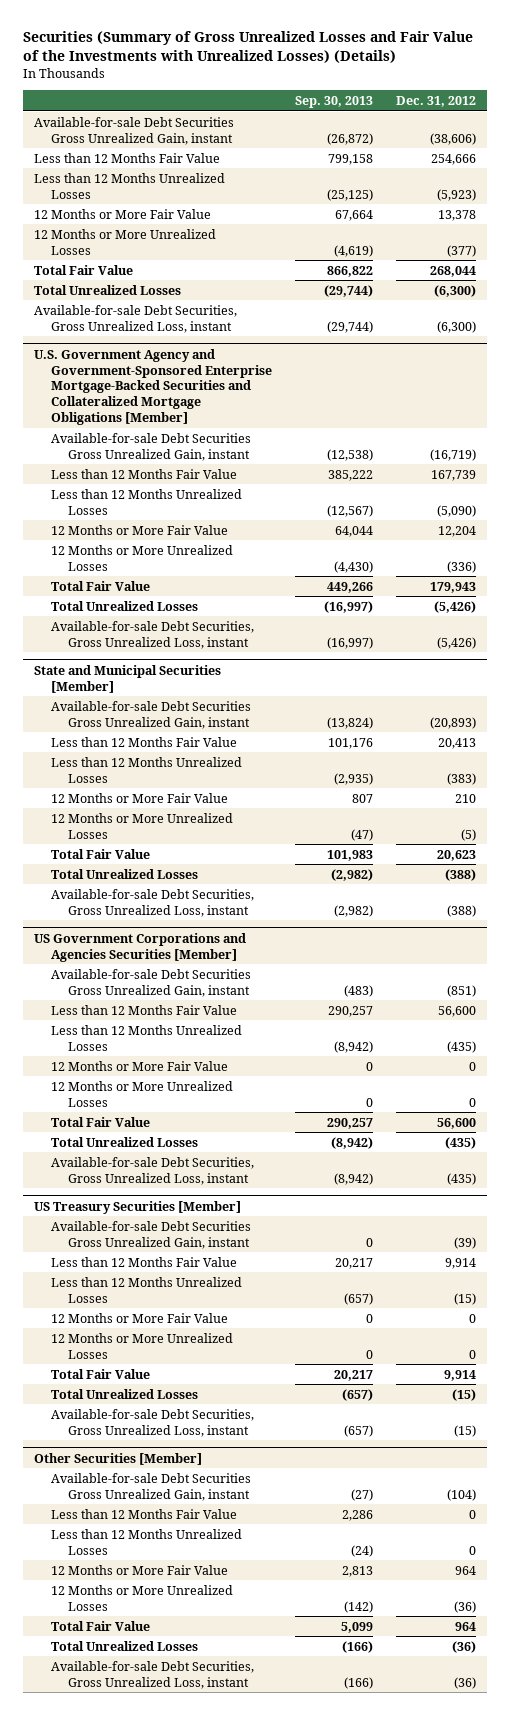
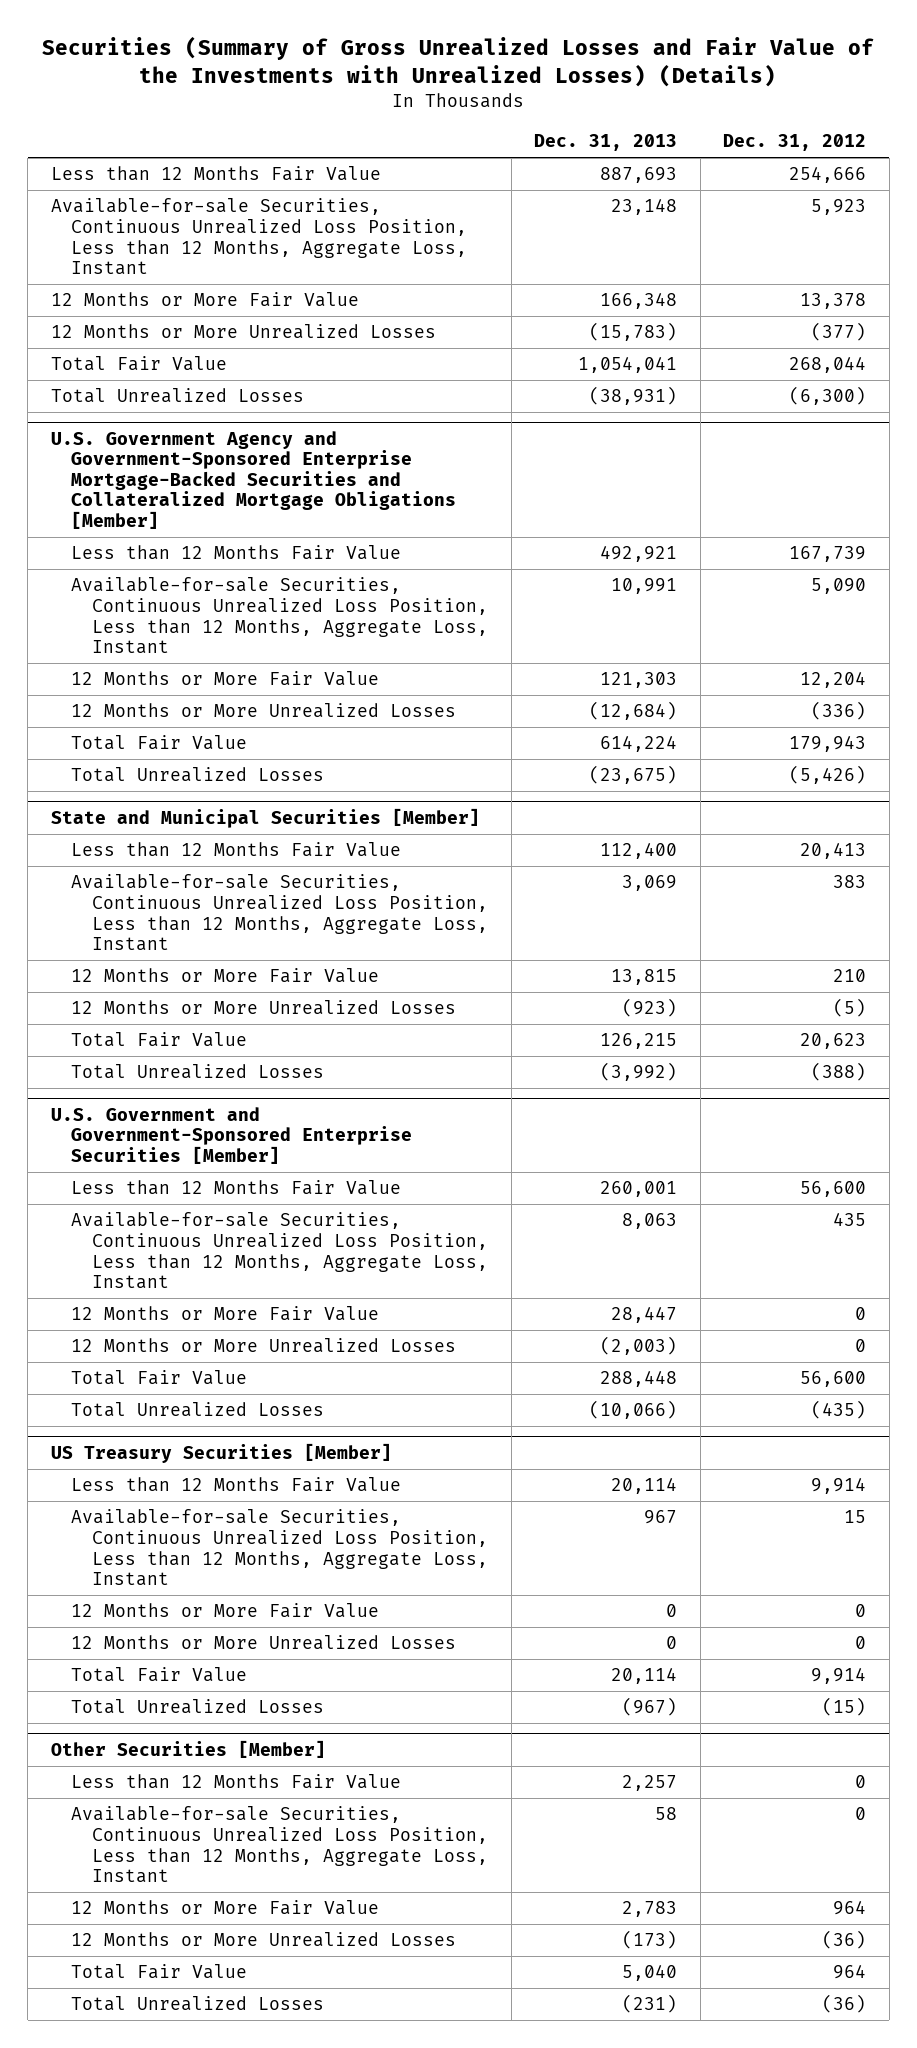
- | Sep. 30, 2013 | Dec. 31, 2012
+ | Dec. 31, 2013 | Dec. 31, 2012
- Available-for-sale Debt Securities Gross Unrealized Gain, instant | (26,872) | (38,606)
- Less than 12 Months Unrealized Losses | (25,125) | (5,923)
+ Available-for-sale Securities, Continuous Unrealized Loss Position, Less than 12 Months, Aggregate Loss, Instant | 23,148 | 5,923
- Available-for-sale Debt Securities, Gross Unrealized Loss, instant | (29,744) | (6,300)
@ U.S. Government Agency and Government-Sponsored Enterprise Mortgage-Backed Securities and Collateralized Mortgage Obligations [Member]
- Available-for-sale Debt Securities Gross Unrealized Gain, instant | (12,538) | (16,719)
- Less than 12 Months Unrealized Losses | (12,567) | (5,090)
+ Available-for-sale Securities, Continuous Unrealized Loss Position, Less than 12 Months, Aggregate Loss, Instant | 10,991 | 5,090
- Available-for-sale Debt Securities, Gross Unrealized Loss, instant | (16,997) | (5,426)
@ State and Municipal Securities [Member]
- Available-for-sale Debt Securities Gross Unrealized Gain, instant | (13,824) | (20,893)
- Less than 12 Months Unrealized Losses | (2,935) | (383)
+ Available-for-sale Securities, Continuous Unrealized Loss Position, Less than 12 Months, Aggregate Loss, Instant | 3,069 | 383
- Available-for-sale Debt Securities, Gross Unrealized Loss, instant | (2,982) | (388)
- US Government Corporations and Agencies Securities [Member]
- Available-for-sale Debt Securities Gross Unrealized Gain, instant | (483) | (851)
+ U.S. Government and Government-Sponsored Enterprise Securities [Member]
- Less than 12 Months Unrealized Losses | (8,942) | (435)
+ Available-for-sale Securities, Continuous Unrealized Loss Position, Less than 12 Months, Aggregate Loss, Instant | 8,063 | 435
- Available-for-sale Debt Securities, Gross Unrealized Loss, instant | (8,942) | (435)
@ US Treasury Securities [Member]
- Available-for-sale Debt Securities Gross Unrealized Gain, instant | 0 | (39)
- Less than 12 Months Unrealized Losses | (657) | (15)
+ Available-for-sale Securities, Continuous Unrealized Loss Position, Less than 12 Months, Aggregate Loss, Instant | 967 | 15
- Available-for-sale Debt Securities, Gross Unrealized Loss, instant | (657) | (15)
@ Other Securities [Member]
- Available-for-sale Debt Securities Gross Unrealized Gain, instant | (27) | (104)
- Less than 12 Months Unrealized Losses | (24) | 0
+ Available-for-sale Securities, Continuous Unrealized Loss Position, Less than 12 Months, Aggregate Loss, Instant | 58 | 0
- Available-for-sale Debt Securities, Gross Unrealized Loss, instant | (166) | (36)

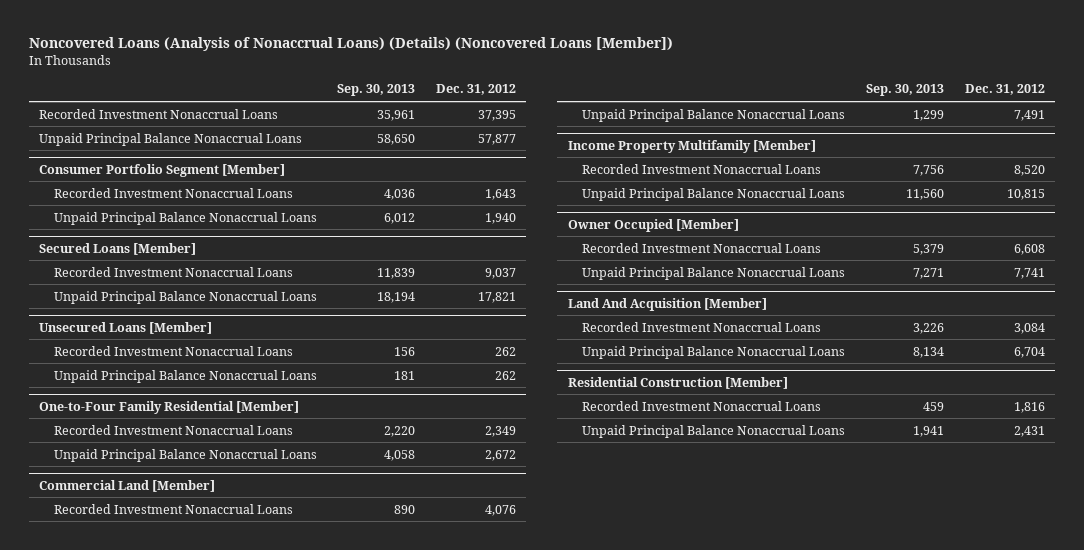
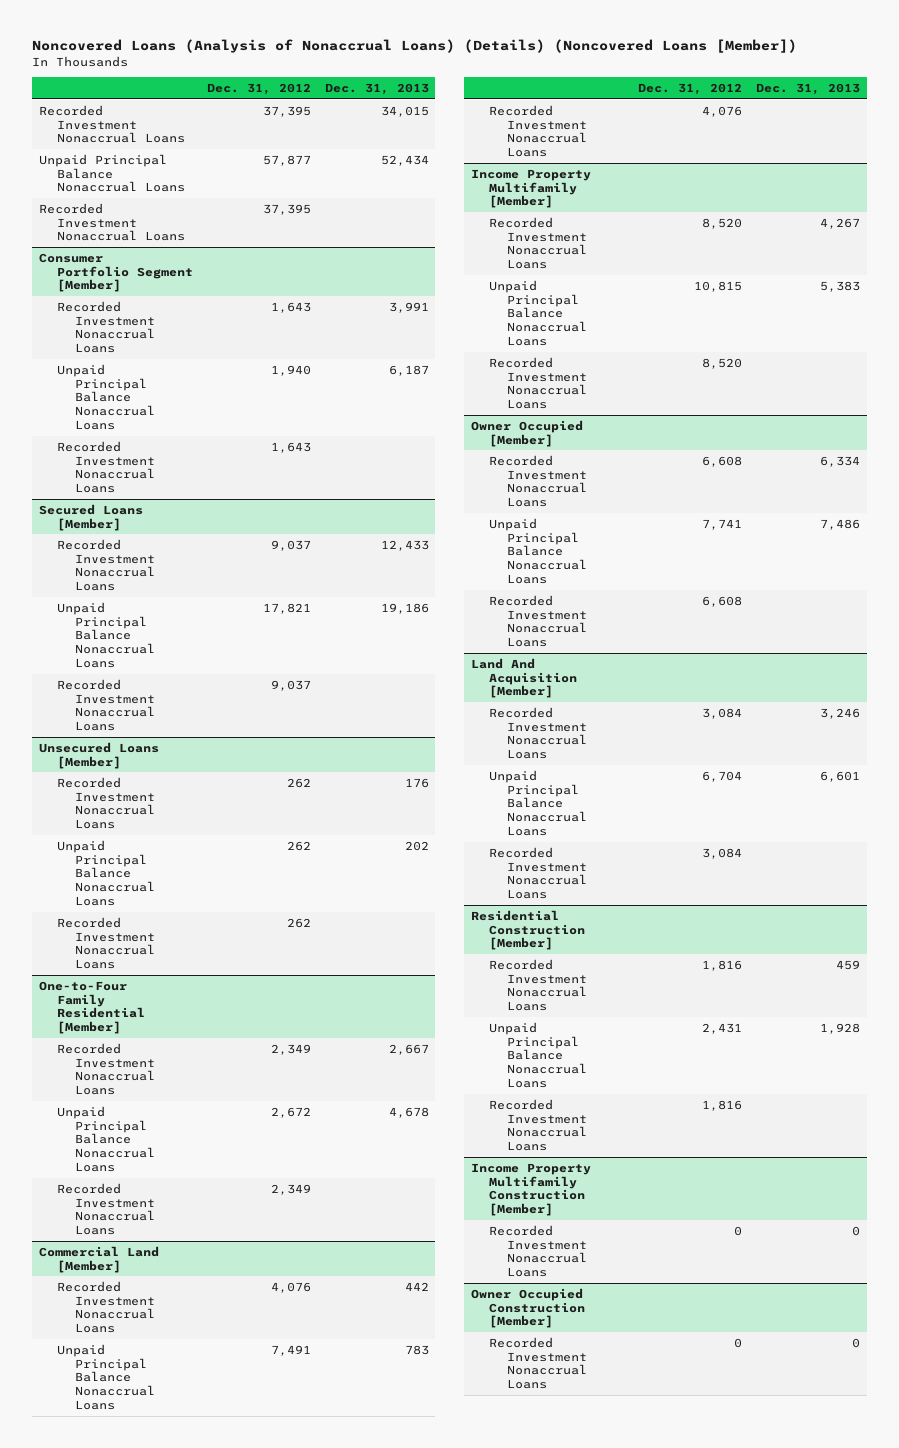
- | Sep. 30, 2013 | Dec. 31, 2012
+ | Dec. 31, 2012 | Dec. 31, 2013
+ Recorded Investment Nonaccrual Loans | 37,395 |
@ Consumer Portfolio Segment [Member]
+ Recorded Investment Nonaccrual Loans | 1,643 |
@ Secured Loans [Member]
+ Recorded Investment Nonaccrual Loans | 9,037 |
@ Unsecured Loans [Member]
+ Recorded Investment Nonaccrual Loans | 262 |
@ One-to-Four Family Residential [Member]
+ Recorded Investment Nonaccrual Loans | 2,349 |
@ Commercial Land [Member]
+ Recorded Investment Nonaccrual Loans | 4,076 |
@ Income Property Multifamily [Member]
+ Recorded Investment Nonaccrual Loans | 8,520 |
@ Owner Occupied [Member]
+ Recorded Investment Nonaccrual Loans | 6,608 |
@ Land And Acquisition [Member]
+ Recorded Investment Nonaccrual Loans | 3,084 |
@ Residential Construction [Member]
+ Recorded Investment Nonaccrual Loans | 1,816 |
+ Income Property Multifamily Construction [Member]
+ Recorded Investment Nonaccrual Loans | 0 | 0
+ Owner Occupied Construction [Member]
+ Recorded Investment Nonaccrual Loans | 0 | 0

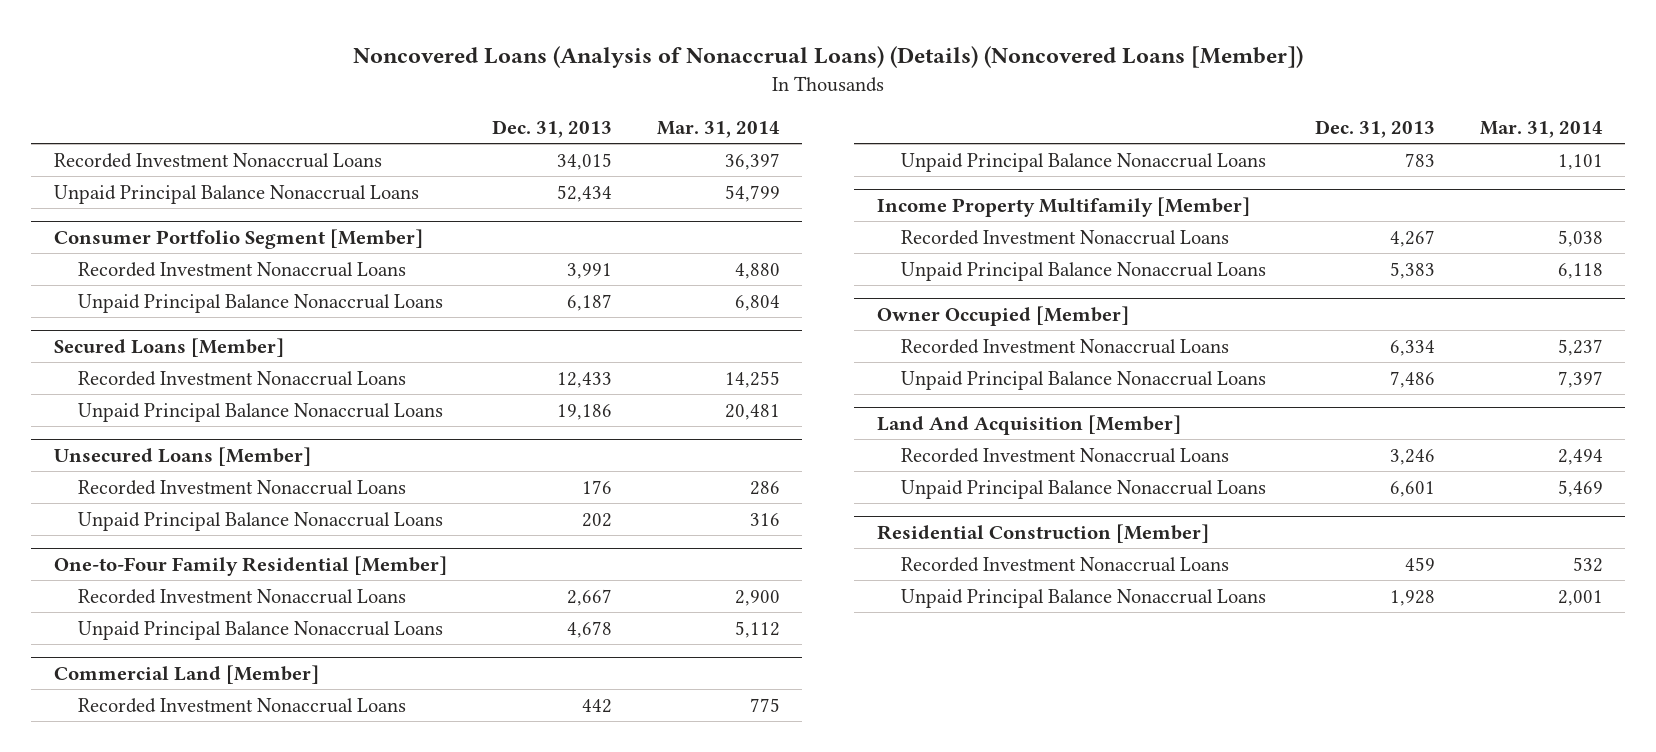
- | Dec. 31, 2012 | Dec. 31, 2013
+ | Dec. 31, 2013 | Mar. 31, 2014
- Recorded Investment Nonaccrual Loans | 37,395 |
@ Consumer Portfolio Segment [Member]
- Recorded Investment Nonaccrual Loans | 1,643 |
@ Secured Loans [Member]
- Recorded Investment Nonaccrual Loans | 9,037 |
@ Unsecured Loans [Member]
- Recorded Investment Nonaccrual Loans | 262 |
@ One-to-Four Family Residential [Member]
- Recorded Investment Nonaccrual Loans | 2,349 |
@ Commercial Land [Member]
- Recorded Investment Nonaccrual Loans | 4,076 |
@ Income Property Multifamily [Member]
- Recorded Investment Nonaccrual Loans | 8,520 |
@ Owner Occupied [Member]
- Recorded Investment Nonaccrual Loans | 6,608 |
@ Land And Acquisition [Member]
- Recorded Investment Nonaccrual Loans | 3,084 |
@ Residential Construction [Member]
- Recorded Investment Nonaccrual Loans | 1,816 |
- Income Property Multifamily Construction [Member]
- Recorded Investment Nonaccrual Loans | 0 | 0
- Owner Occupied Construction [Member]
- Recorded Investment Nonaccrual Loans | 0 | 0

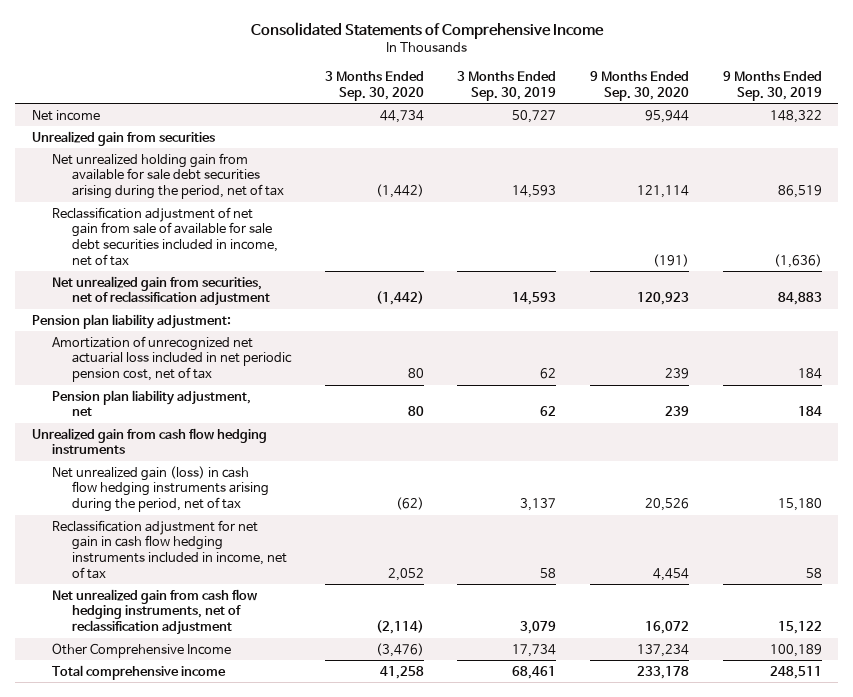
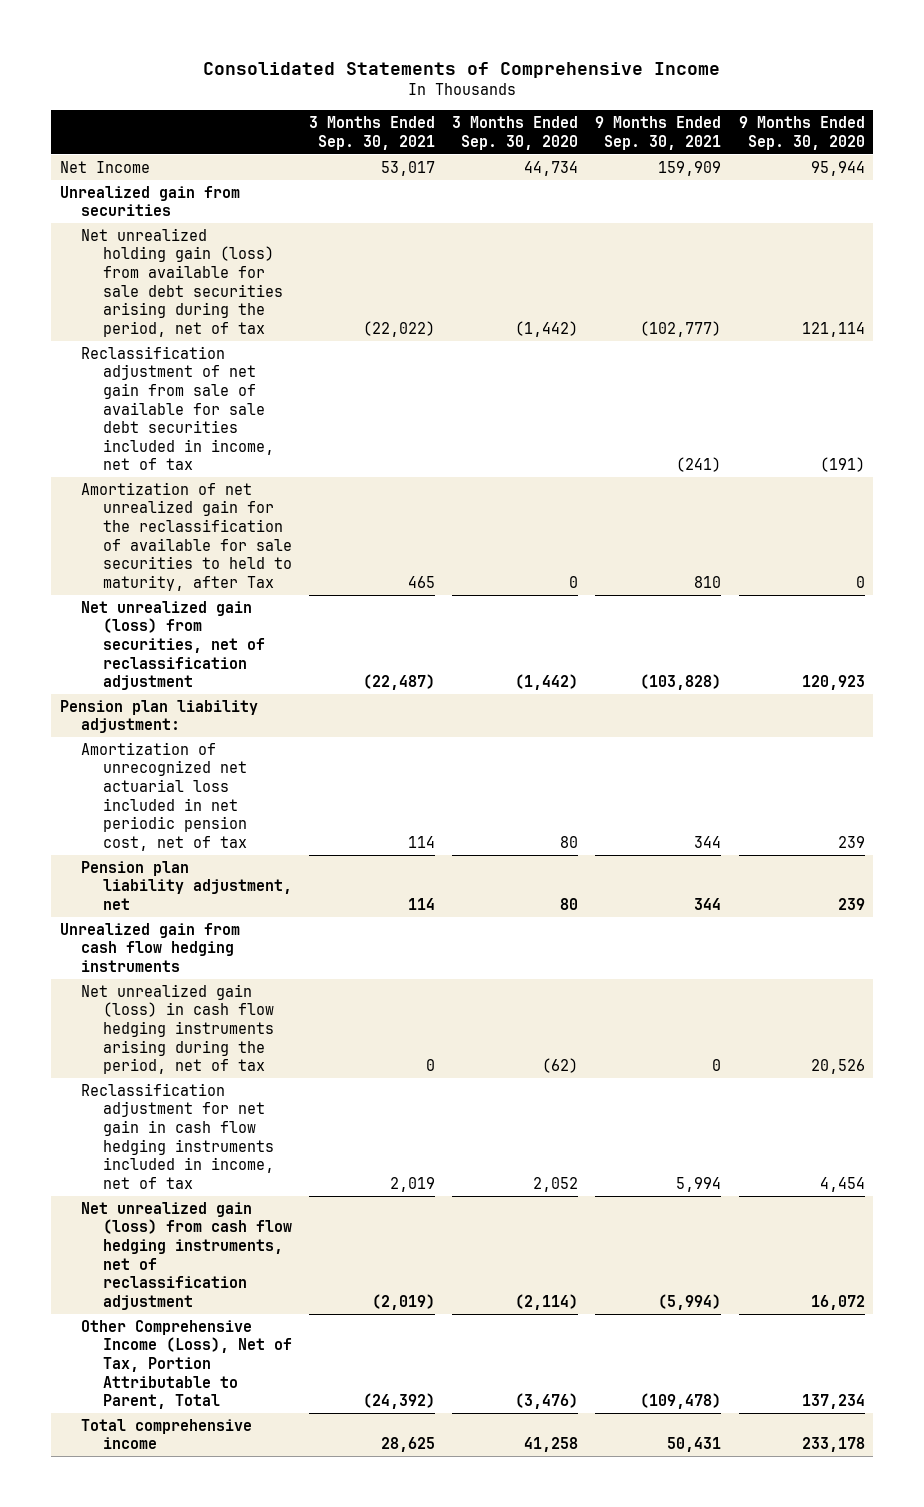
- | 3 Months Ended Sep. 30, 2020 | 3 Months Ended Sep. 30, 2019 | 9 Months Ended Sep. 30, 2020 | 9 Months Ended Sep. 30, 2019
+ | 3 Months Ended Sep. 30, 2021 | 3 Months Ended Sep. 30, 2020 | 9 Months Ended Sep. 30, 2021 | 9 Months Ended Sep. 30, 2020
- Net income | 44,734 | 50,727 | 95,944 | 148,322
+ Net Income | 53,017 | 44,734 | 159,909 | 95,944
- Net unrealized holding gain from available for sale debt securities arising during the period, net of tax | (1,442) | 14,593 | 121,114 | 86,519
+ Net unrealized holding gain (loss) from available for sale debt securities arising during the period, net of tax | (22,022) | (1,442) | (102,777) | 121,114
- Net unrealized gain from securities, net of reclassification adjustment | (1,442) | 14,593 | 120,923 | 84,883
+ Amortization of net unrealized gain for the reclassification of available for sale securities to held to maturity, after Tax | 465 | 0 | 810 | 0
+ Net unrealized gain (loss) from securities, net of reclassification adjustment | (22,487) | (1,442) | (103,828) | 120,923
- Net unrealized gain from cash flow hedging instruments, net of reclassification adjustment | (2,114) | 3,079 | 16,072 | 15,122
- Other Comprehensive Income | (3,476) | 17,734 | 137,234 | 100,189
+ Net unrealized gain (loss) from cash flow hedging instruments, net of reclassification adjustment | (2,019) | (2,114) | (5,994) | 16,072
+ Other Comprehensive Income (Loss), Net of Tax, Portion Attributable to Parent, Total | (24,392) | (3,476) | (109,478) | 137,234

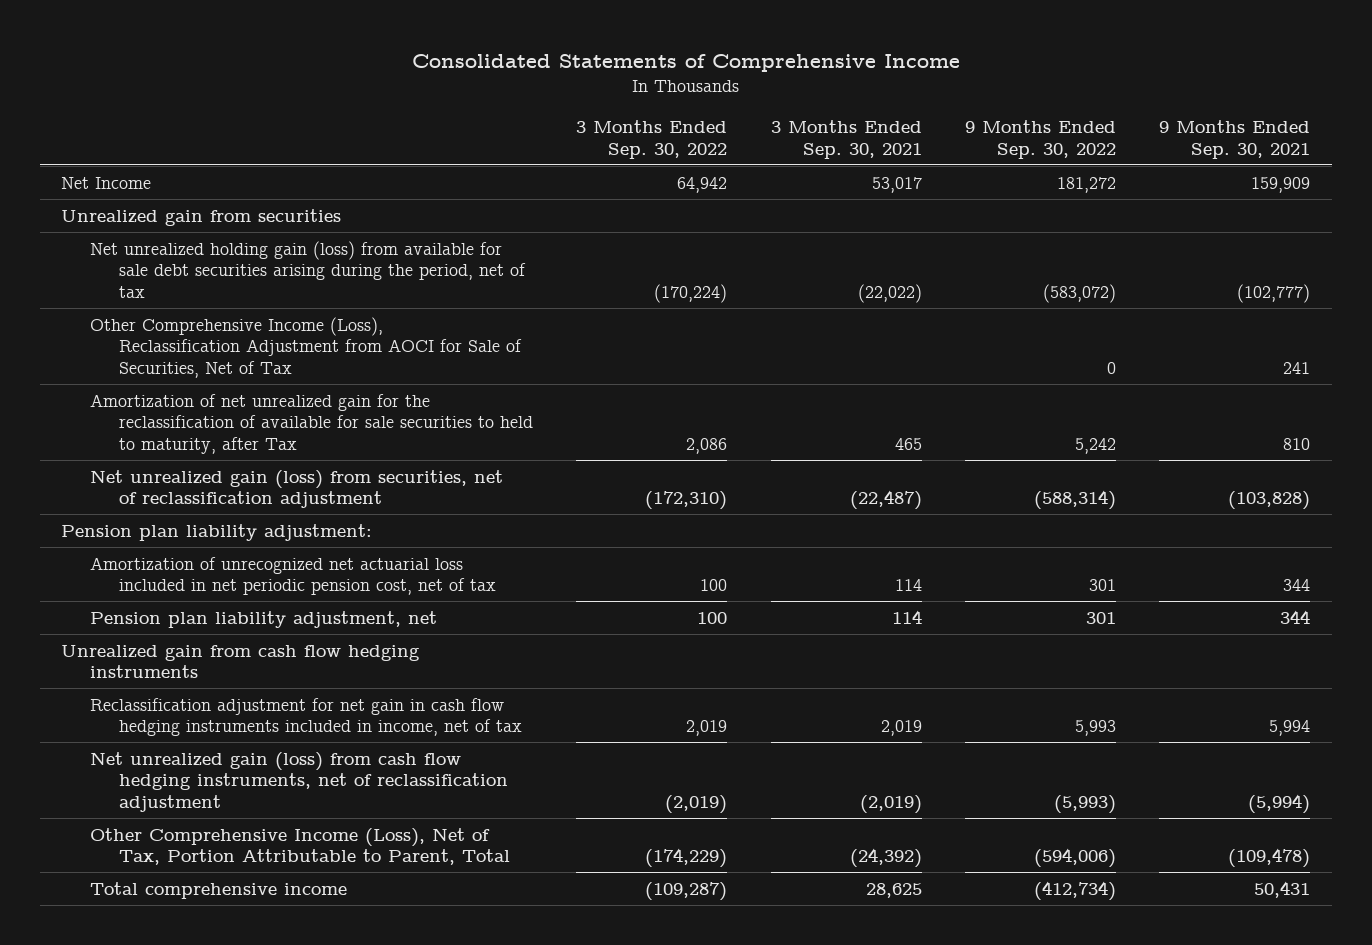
- | 3 Months Ended Sep. 30, 2021 | 3 Months Ended Sep. 30, 2020 | 9 Months Ended Sep. 30, 2021 | 9 Months Ended Sep. 30, 2020
+ | 3 Months Ended Sep. 30, 2022 | 3 Months Ended Sep. 30, 2021 | 9 Months Ended Sep. 30, 2022 | 9 Months Ended Sep. 30, 2021
- Reclassification adjustment of net gain from sale of available for sale debt securities included in income, net of tax | | | (241) | (191)
+ Other Comprehensive Income (Loss), Reclassification Adjustment from AOCI for Sale of Securities, Net of Tax | | | 0 | 241
- Net unrealized gain (loss) in cash flow hedging instruments arising during the period, net of tax | 0 | (62) | 0 | 20,526

